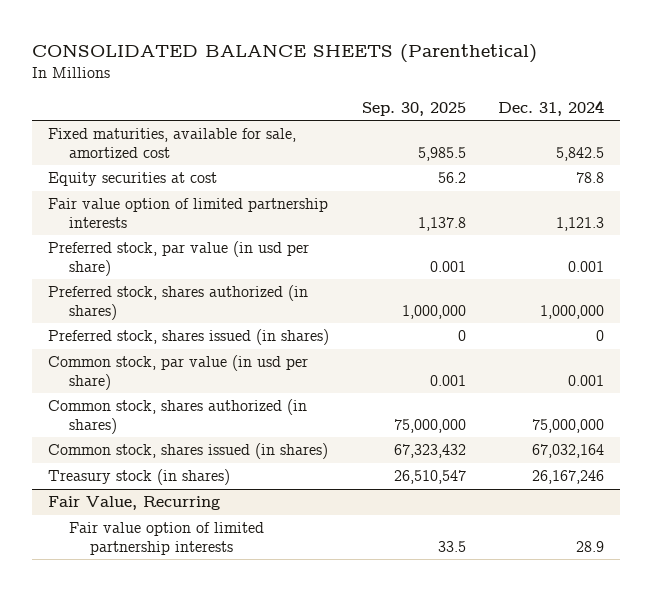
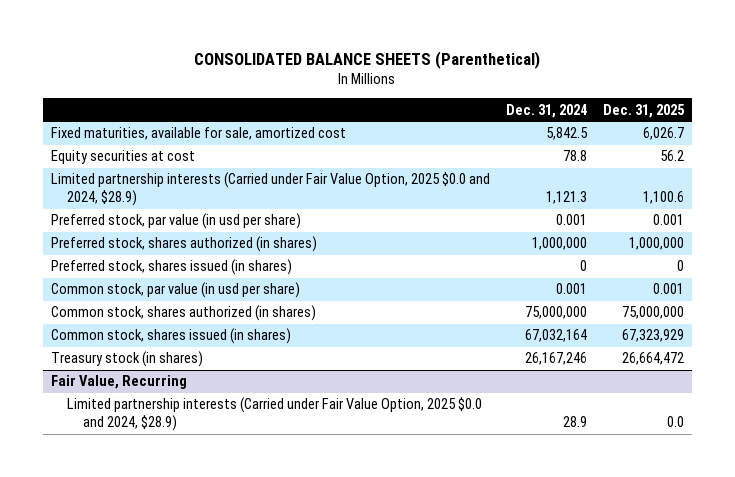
- | Sep. 30, 2025 | Dec. 31, 2024
+ | Dec. 31, 2024 | Dec. 31, 2025
- Fair value option of limited partnership interests | 1,137.8 | 1,121.3
+ Limited partnership interests (Carried under Fair Value Option, 2025 $0.0 and 2024, $28.9) | 1,121.3 | 1,100.6
@ Fair Value, Recurring
- Fair value option of limited partnership interests | 33.5 | 28.9
+ Limited partnership interests (Carried under Fair Value Option, 2025 $0.0 and 2024, $28.9) | 28.9 | 0.0

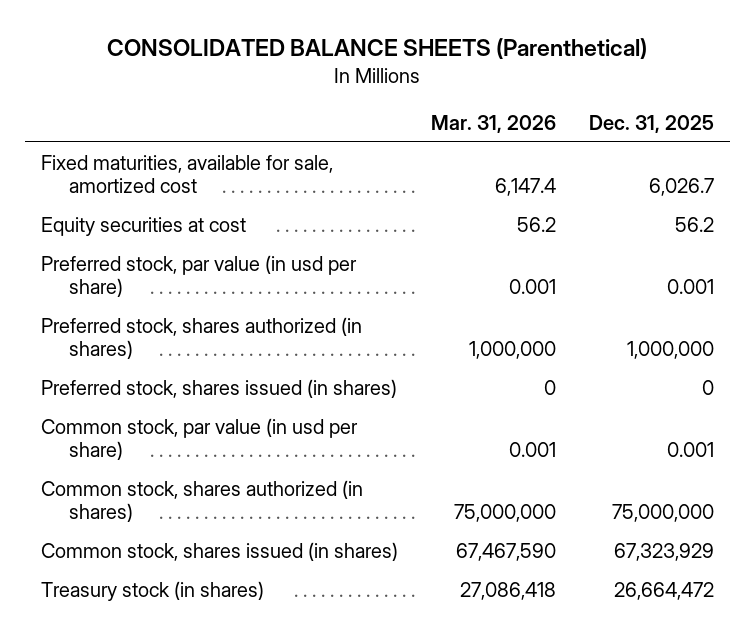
- | Dec. 31, 2024 | Dec. 31, 2025
+ | Mar. 31, 2026 | Dec. 31, 2025
- Limited partnership interests (Carried under Fair Value Option, 2025 $0.0 and 2024, $28.9) | 1,121.3 | 1,100.6
- Fair Value, Recurring
- Limited partnership interests (Carried under Fair Value Option, 2025 $0.0 and 2024, $28.9) | 28.9 | 0.0

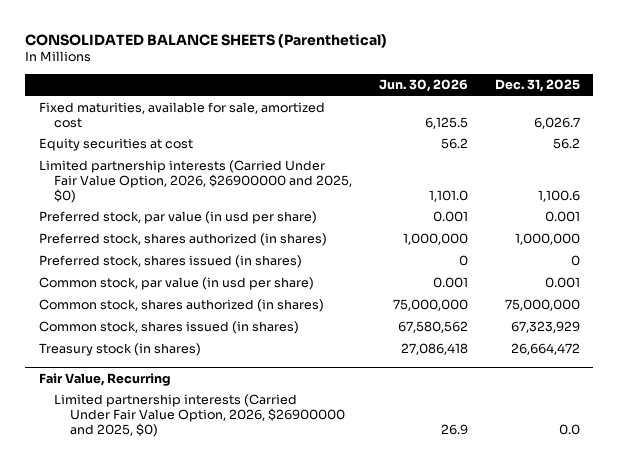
- | Mar. 31, 2026 | Dec. 31, 2025
+ | Jun. 30, 2026 | Dec. 31, 2025
+ Limited partnership interests (Carried Under Fair Value Option, 2026, $26900000 and 2025, $0) | 1,101.0 | 1,100.6
+ Fair Value, Recurring
+ Limited partnership interests (Carried Under Fair Value Option, 2026, $26900000 and 2025, $0) | 26.9 | 0.0

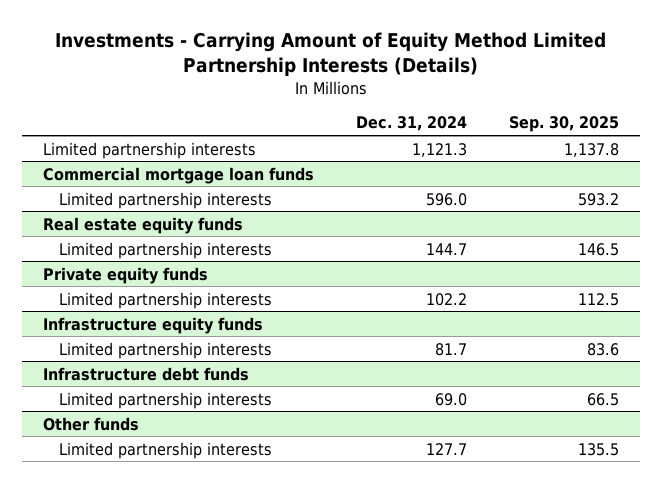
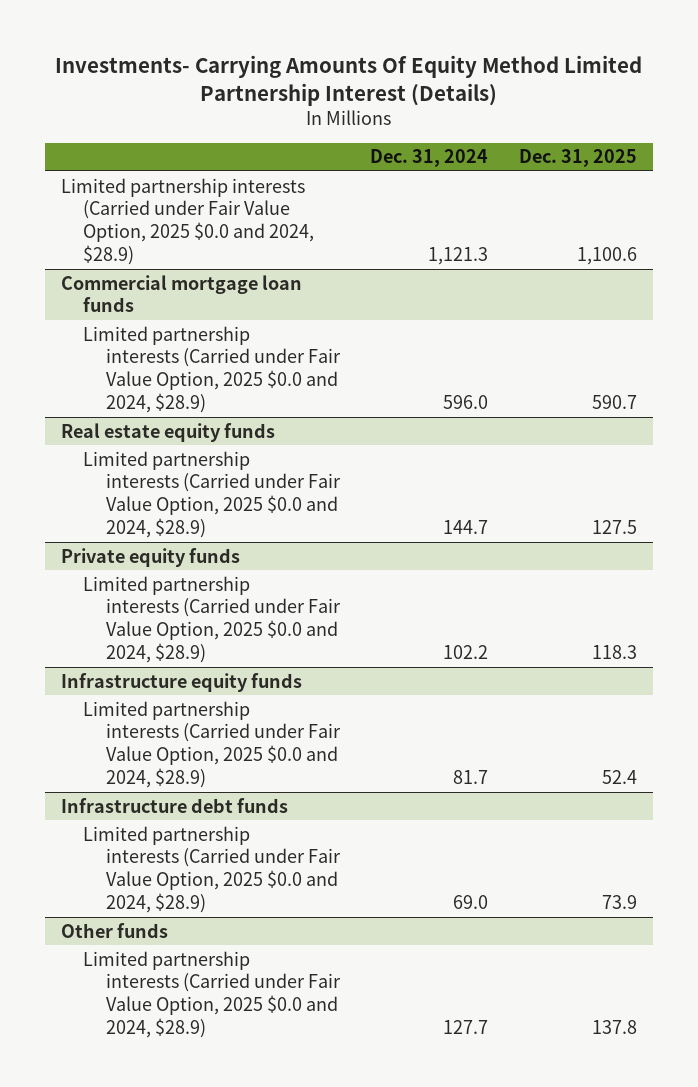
- Investments - Carrying Amount of Equity Method Limited Partnership Interests (Details)
+ Investments- Carrying Amounts Of Equity Method Limited Partnership Interest (Details)
- | Dec. 31, 2024 | Sep. 30, 2025
+ | Dec. 31, 2024 | Dec. 31, 2025
- Limited partnership interests | 1,121.3 | 1,137.8
+ Limited partnership interests (Carried under Fair Value Option, 2025 $0.0 and 2024, $28.9) | 1,121.3 | 1,100.6
@ Commercial mortgage loan funds
- Limited partnership interests | 596.0 | 593.2
+ Limited partnership interests (Carried under Fair Value Option, 2025 $0.0 and 2024, $28.9) | 596.0 | 590.7
@ Real estate equity funds
- Limited partnership interests | 144.7 | 146.5
+ Limited partnership interests (Carried under Fair Value Option, 2025 $0.0 and 2024, $28.9) | 144.7 | 127.5
@ Private equity funds
- Limited partnership interests | 102.2 | 112.5
+ Limited partnership interests (Carried under Fair Value Option, 2025 $0.0 and 2024, $28.9) | 102.2 | 118.3
@ Infrastructure equity funds
- Limited partnership interests | 81.7 | 83.6
+ Limited partnership interests (Carried under Fair Value Option, 2025 $0.0 and 2024, $28.9) | 81.7 | 52.4
@ Infrastructure debt funds
- Limited partnership interests | 69.0 | 66.5
+ Limited partnership interests (Carried under Fair Value Option, 2025 $0.0 and 2024, $28.9) | 69.0 | 73.9
@ Other funds
- Limited partnership interests | 127.7 | 135.5
+ Limited partnership interests (Carried under Fair Value Option, 2025 $0.0 and 2024, $28.9) | 127.7 | 137.8

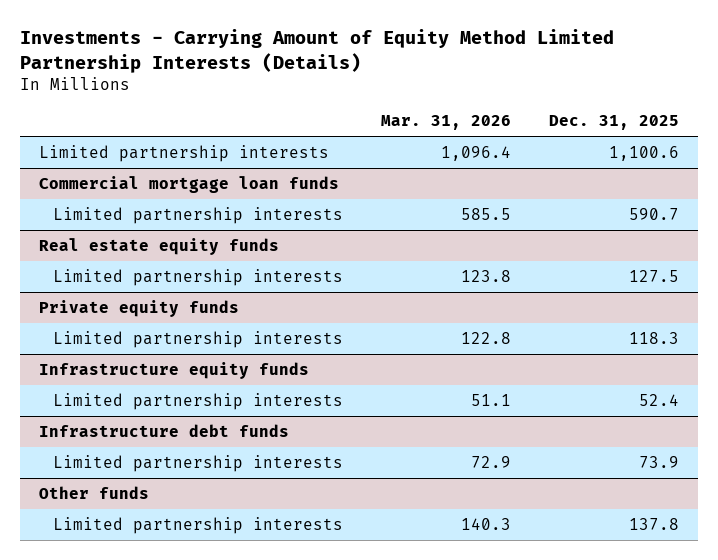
- Investments- Carrying Amounts Of Equity Method Limited Partnership Interest (Details)
+ Investments - Carrying Amount of Equity Method Limited Partnership Interests (Details)
- | Dec. 31, 2024 | Dec. 31, 2025
+ | Mar. 31, 2026 | Dec. 31, 2025
- Limited partnership interests (Carried under Fair Value Option, 2025 $0.0 and 2024, $28.9) | 1,121.3 | 1,100.6
+ Limited partnership interests | 1,096.4 | 1,100.6
@ Commercial mortgage loan funds
- Limited partnership interests (Carried under Fair Value Option, 2025 $0.0 and 2024, $28.9) | 596.0 | 590.7
+ Limited partnership interests | 585.5 | 590.7
@ Real estate equity funds
- Limited partnership interests (Carried under Fair Value Option, 2025 $0.0 and 2024, $28.9) | 144.7 | 127.5
+ Limited partnership interests | 123.8 | 127.5
@ Private equity funds
- Limited partnership interests (Carried under Fair Value Option, 2025 $0.0 and 2024, $28.9) | 102.2 | 118.3
+ Limited partnership interests | 122.8 | 118.3
@ Infrastructure equity funds
- Limited partnership interests (Carried under Fair Value Option, 2025 $0.0 and 2024, $28.9) | 81.7 | 52.4
+ Limited partnership interests | 51.1 | 52.4
@ Infrastructure debt funds
- Limited partnership interests (Carried under Fair Value Option, 2025 $0.0 and 2024, $28.9) | 69.0 | 73.9
+ Limited partnership interests | 72.9 | 73.9
@ Other funds
- Limited partnership interests (Carried under Fair Value Option, 2025 $0.0 and 2024, $28.9) | 127.7 | 137.8
+ Limited partnership interests | 140.3 | 137.8

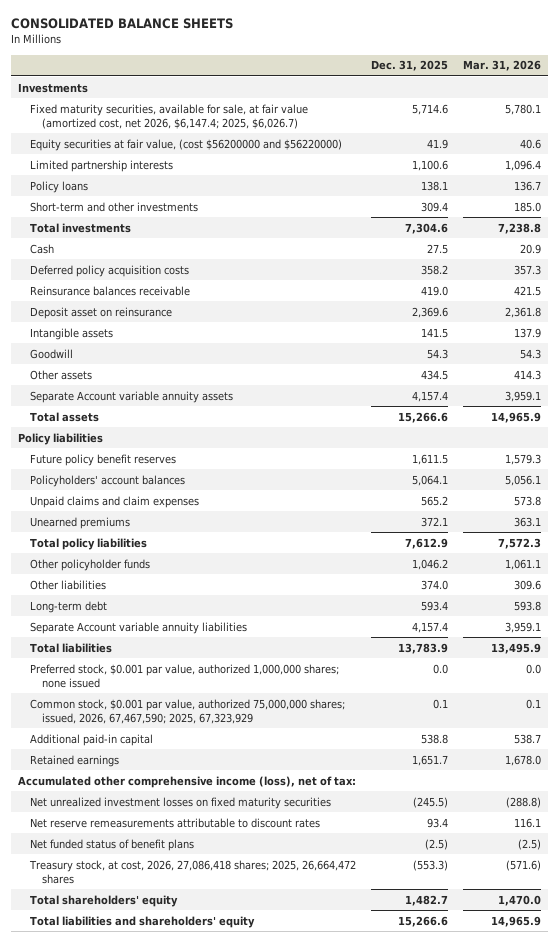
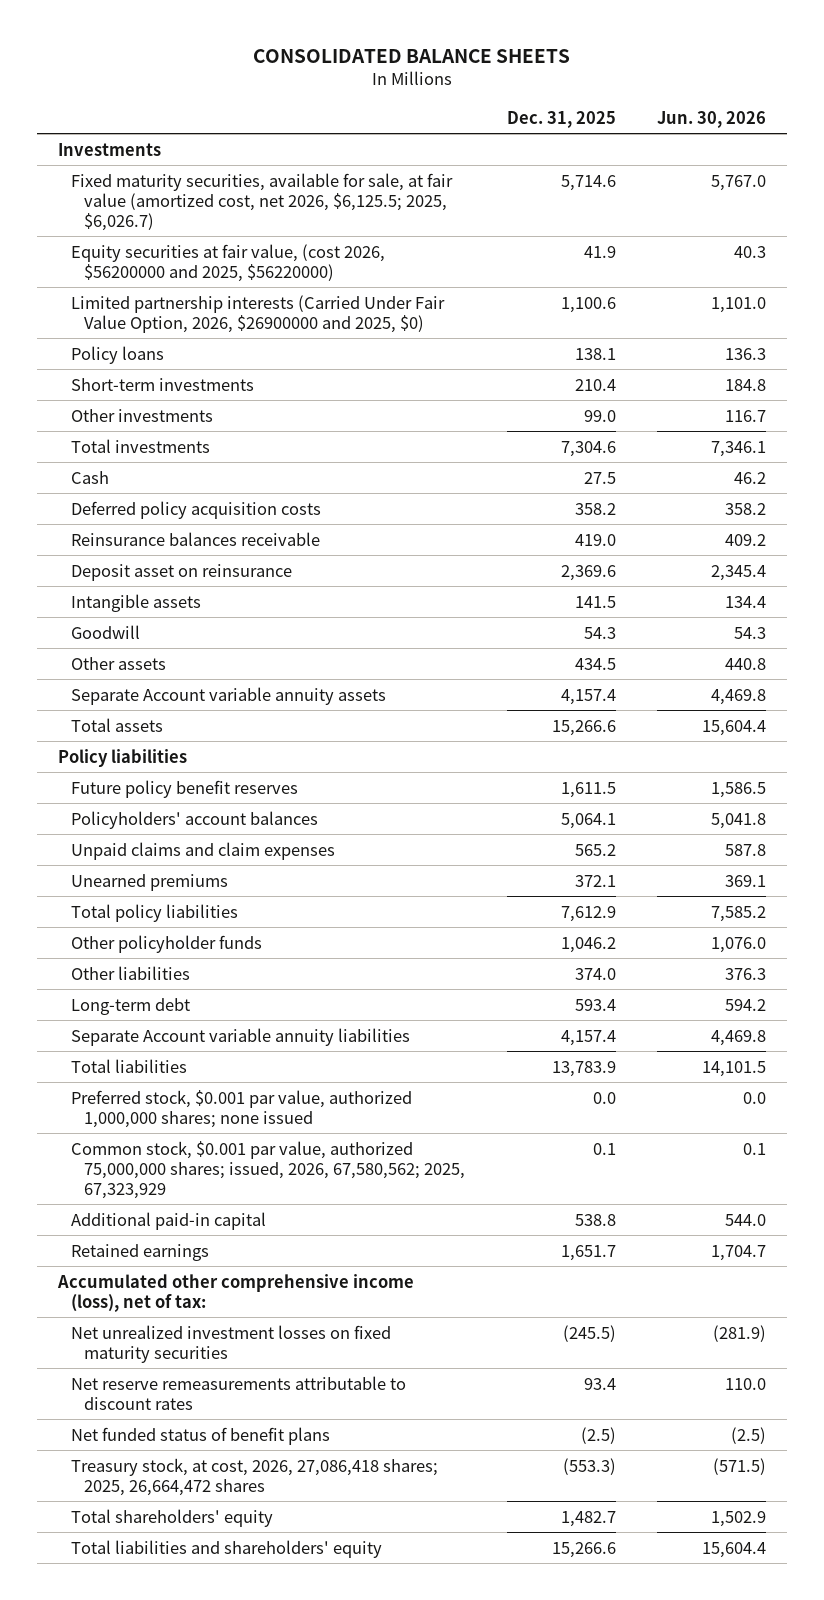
- | Dec. 31, 2025 | Mar. 31, 2026
+ | Dec. 31, 2025 | Jun. 30, 2026
- Fixed maturity securities, available for sale, at fair value (amortized cost, net 2026, $6,147.4; 2025, $6,026.7) | 5,714.6 | 5,780.1
- Equity securities at fair value, (cost $56200000 and $56220000) | 41.9 | 40.6
- Limited partnership interests | 1,100.6 | 1,096.4
+ Fixed maturity securities, available for sale, at fair value (amortized cost, net 2026, $6,125.5; 2025, $6,026.7) | 5,714.6 | 5,767.0
+ Equity securities at fair value, (cost 2026, $56200000 and 2025, $56220000) | 41.9 | 40.3
+ Limited partnership interests (Carried Under Fair Value Option, 2026, $26900000 and 2025, $0) | 1,100.6 | 1,101.0
- Short-term and other investments | 309.4 | 185.0
+ Short-term investments | 210.4 | 184.8
+ Other investments | 99.0 | 116.7
- Common stock, $0.001 par value, authorized 75,000,000 shares; issued, 2026, 67,467,590; 2025, 67,323,929 | 0.1 | 0.1
+ Common stock, $0.001 par value, authorized 75,000,000 shares; issued, 2026, 67,580,562; 2025, 67,323,929 | 0.1 | 0.1

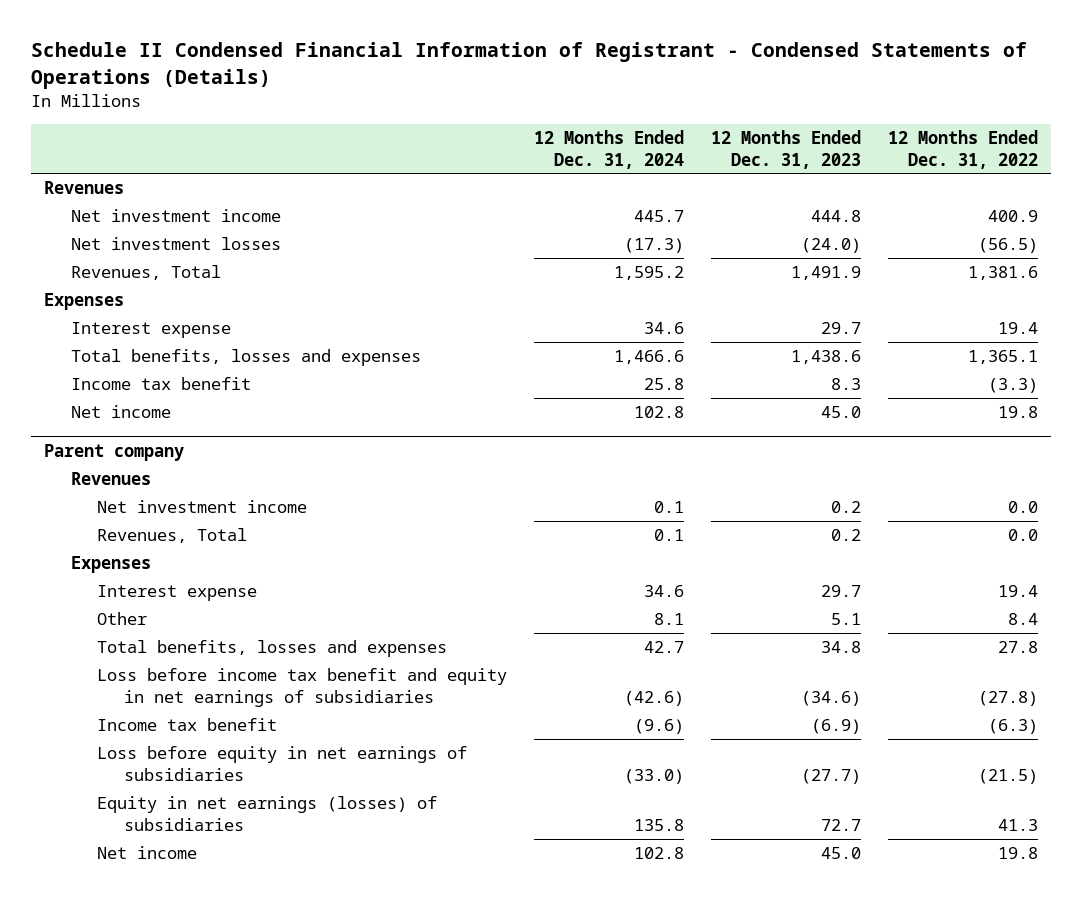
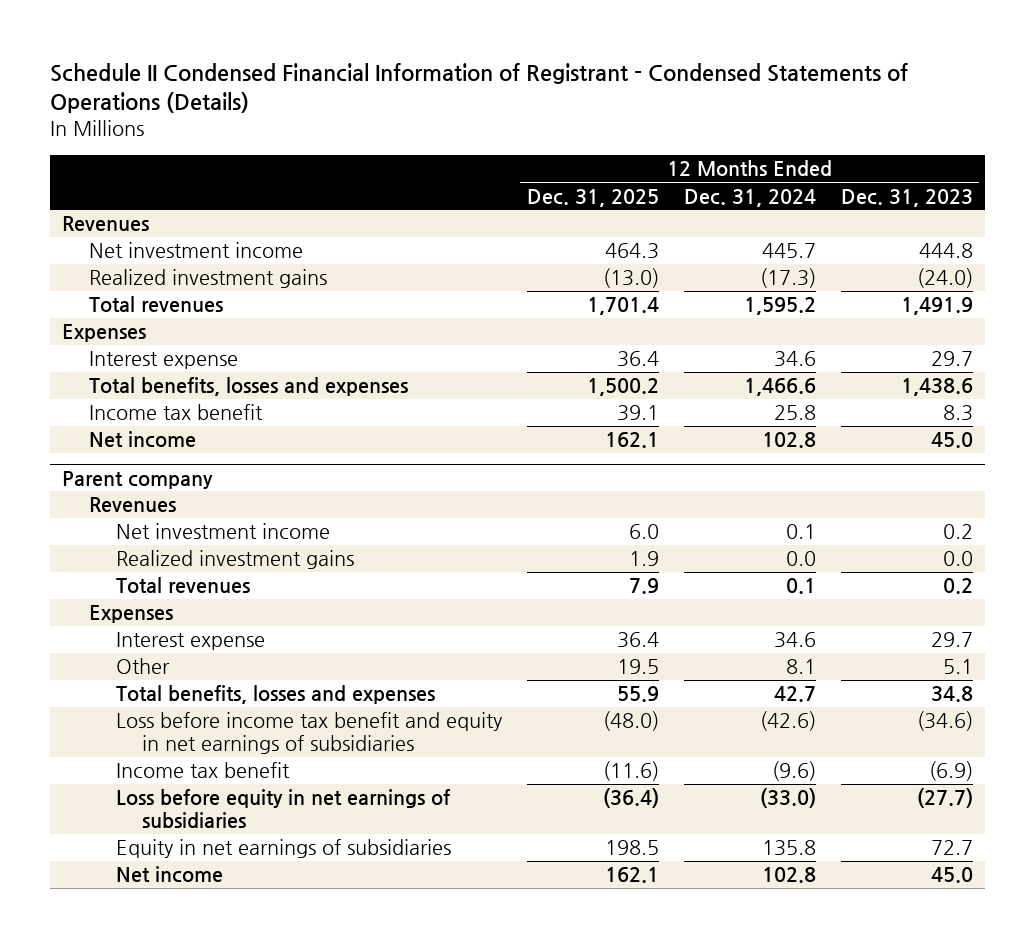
- | 12 Months Ended Dec. 31, 2024 | 12 Months Ended Dec. 31, 2023 | 12 Months Ended Dec. 31, 2022
+ | 12 Months Ended Dec. 31, 2025 | 12 Months Ended Dec. 31, 2024 | 12 Months Ended Dec. 31, 2023
- Net investment losses | (17.3) | (24.0) | (56.5)
- Revenues, Total | 1,595.2 | 1,491.9 | 1,381.6
+ Realized investment gains | (13.0) | (17.3) | (24.0)
+ Total revenues | 1,701.4 | 1,595.2 | 1,491.9
@ Parent company
- Revenues, Total | 0.1 | 0.2 | 0.0
+ Realized investment gains | 1.9 | 0.0 | 0.0
+ Total revenues | 7.9 | 0.1 | 0.2
- Equity in net earnings (losses) of subsidiaries | 135.8 | 72.7 | 41.3
+ Equity in net earnings of subsidiaries | 198.5 | 135.8 | 72.7

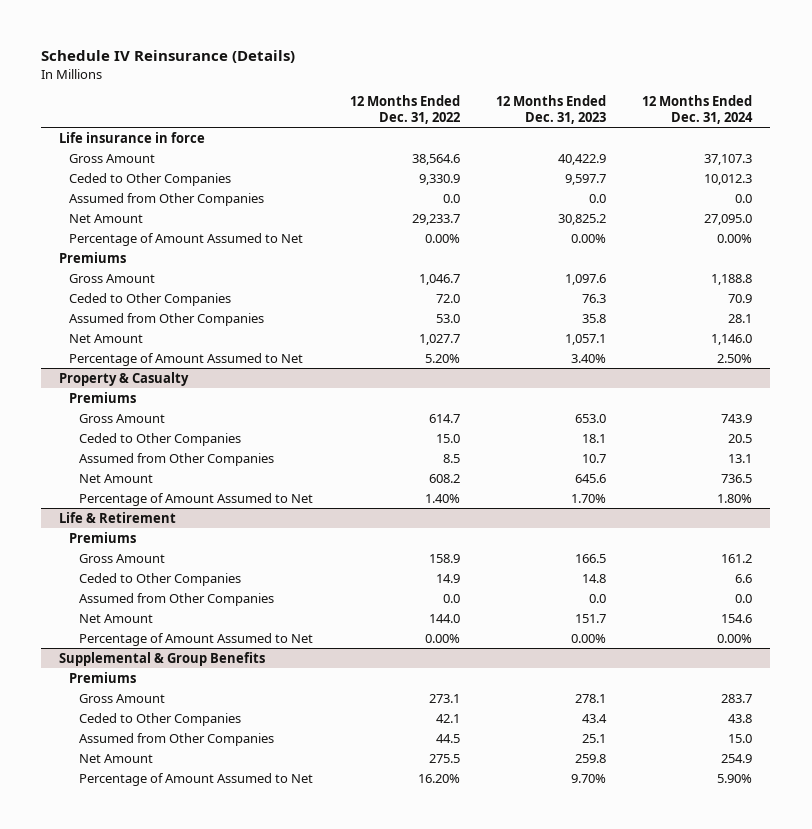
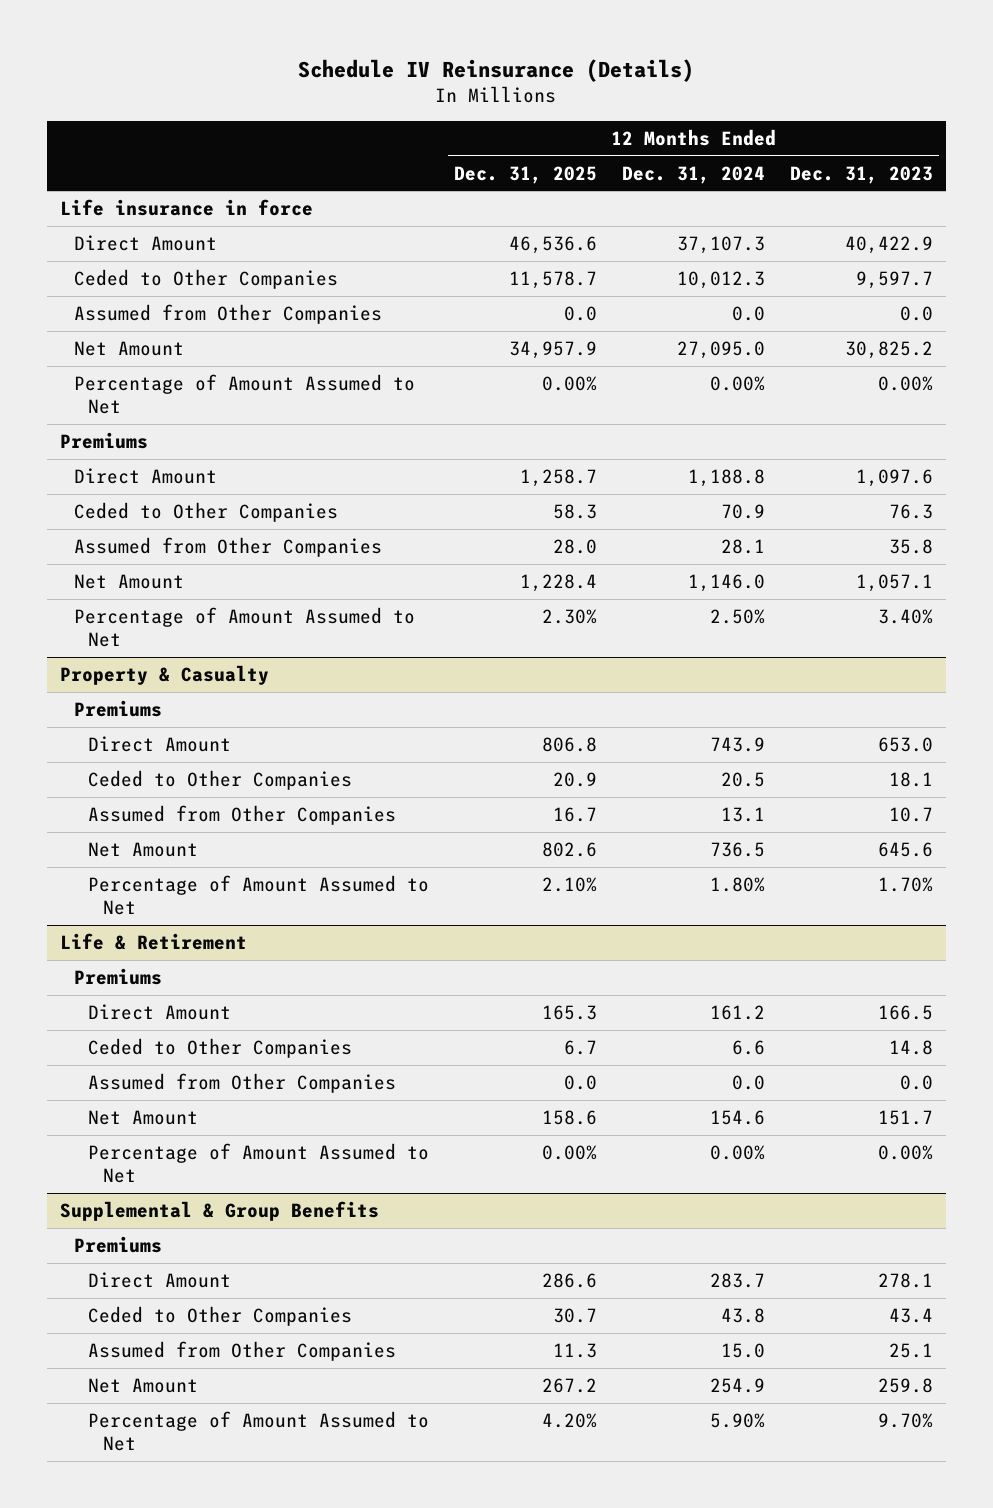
- | 12 Months Ended Dec. 31, 2022 | 12 Months Ended Dec. 31, 2023 | 12 Months Ended Dec. 31, 2024
+ | 12 Months Ended Dec. 31, 2025 | 12 Months Ended Dec. 31, 2024 | 12 Months Ended Dec. 31, 2023
- Gross Amount | 38,564.6 | 40,422.9 | 37,107.3
+ Direct Amount | 46,536.6 | 37,107.3 | 40,422.9
- Gross Amount | 1,046.7 | 1,097.6 | 1,188.8
+ Direct Amount | 1,258.7 | 1,188.8 | 1,097.6
@ Property & Casualty
- Gross Amount | 614.7 | 653.0 | 743.9
+ Direct Amount | 806.8 | 743.9 | 653.0
@ Life & Retirement
- Gross Amount | 158.9 | 166.5 | 161.2
+ Direct Amount | 165.3 | 161.2 | 166.5
@ Supplemental & Group Benefits
- Gross Amount | 273.1 | 278.1 | 283.7
+ Direct Amount | 286.6 | 283.7 | 278.1

